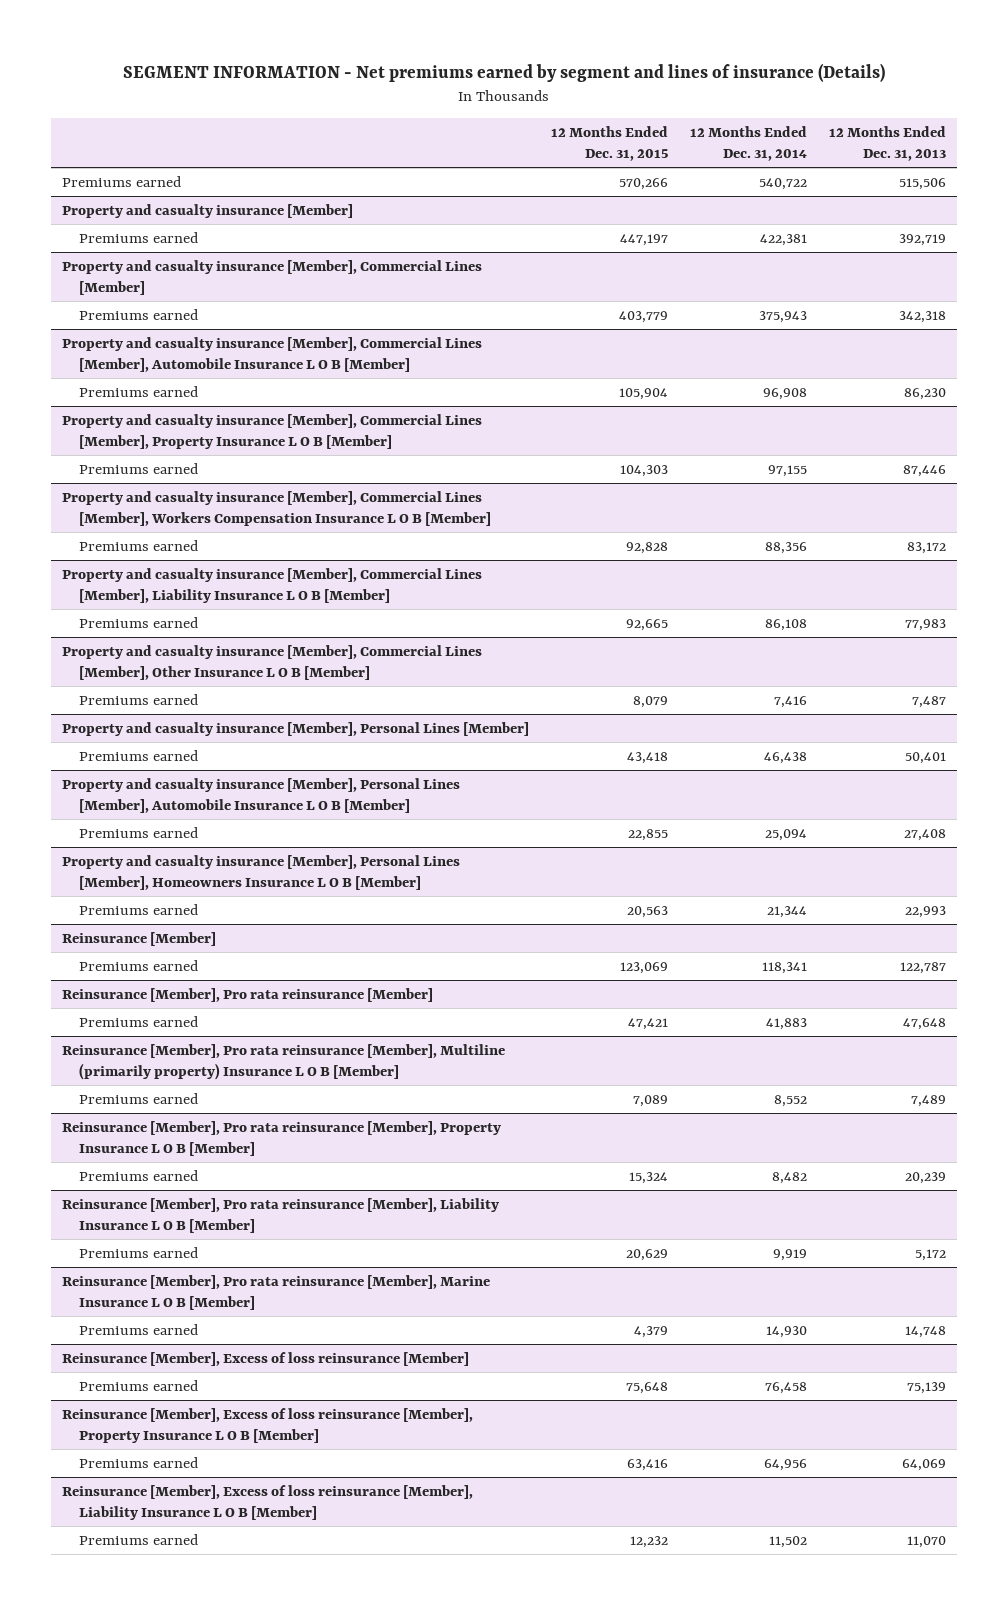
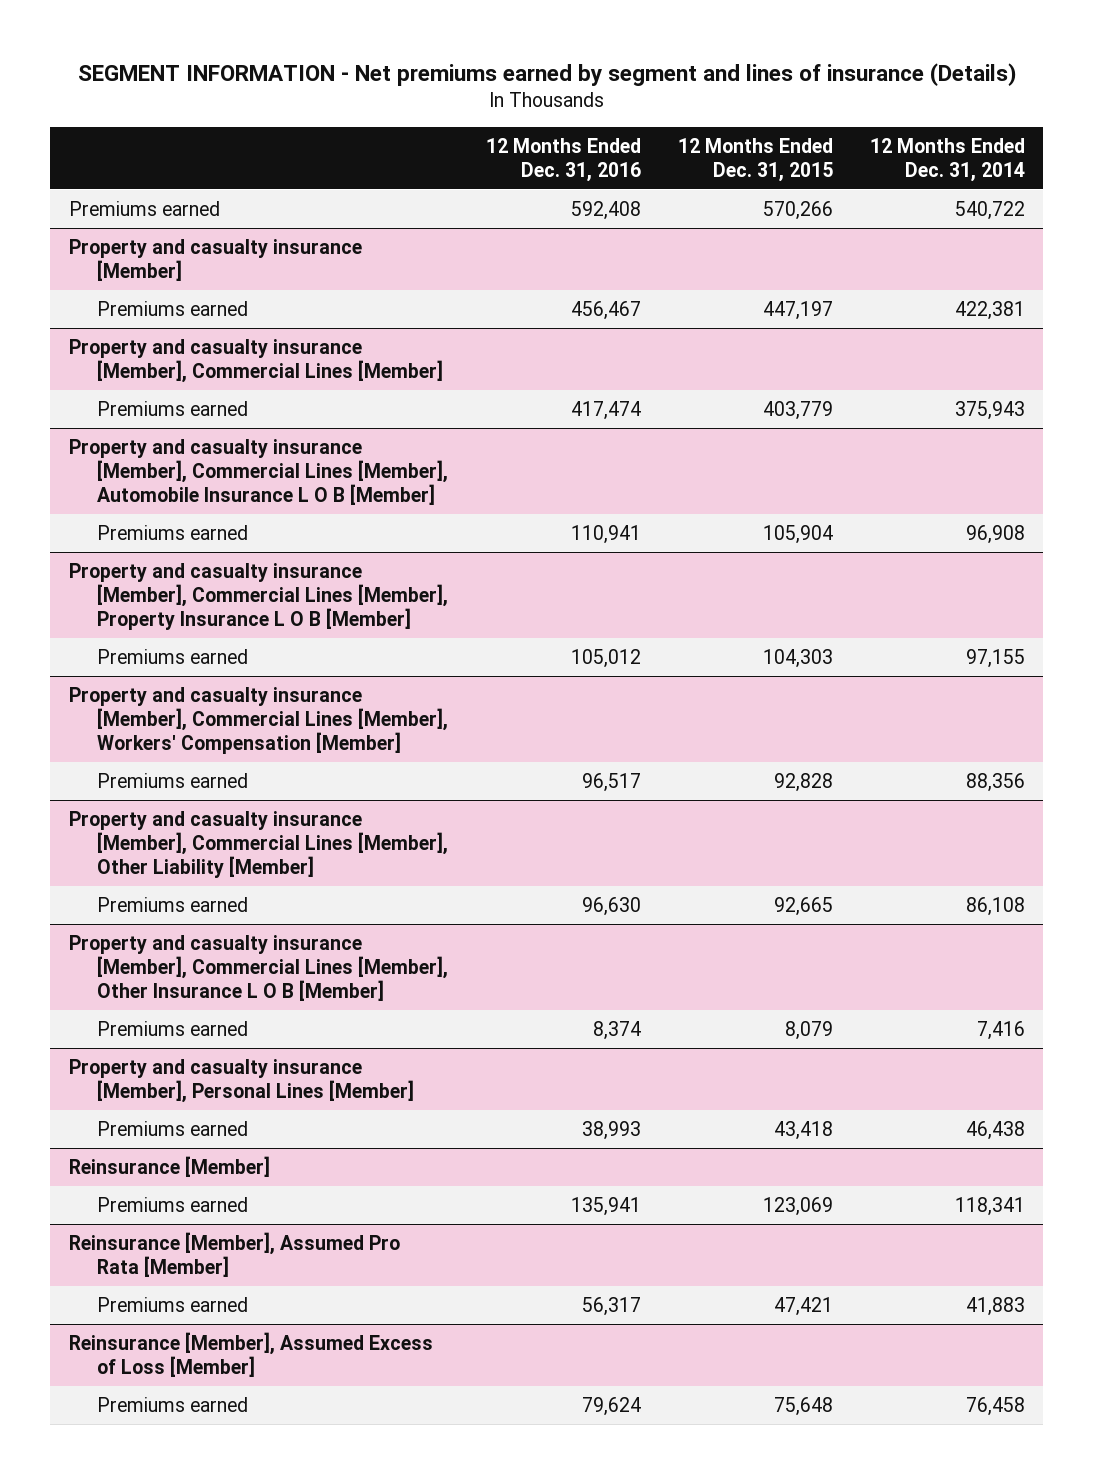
- | 12 Months Ended Dec. 31, 2015 | 12 Months Ended Dec. 31, 2014 | 12 Months Ended Dec. 31, 2013
+ | 12 Months Ended Dec. 31, 2016 | 12 Months Ended Dec. 31, 2015 | 12 Months Ended Dec. 31, 2014
- Property and casualty insurance [Member], Commercial Lines [Member], Workers Compensation Insurance L O B [Member]
+ Property and casualty insurance [Member], Commercial Lines [Member], Workers' Compensation [Member]
- Property and casualty insurance [Member], Commercial Lines [Member], Liability Insurance L O B [Member]
+ Property and casualty insurance [Member], Commercial Lines [Member], Other Liability [Member]
- Property and casualty insurance [Member], Personal Lines [Member], Automobile Insurance L O B [Member]
- Premiums earned | 22,855 | 25,094 | 27,408
- Property and casualty insurance [Member], Personal Lines [Member], Homeowners Insurance L O B [Member]
- Premiums earned | 20,563 | 21,344 | 22,993
- Reinsurance [Member], Pro rata reinsurance [Member]
+ Reinsurance [Member], Assumed Pro Rata [Member]
- Reinsurance [Member], Pro rata reinsurance [Member], Multiline (primarily property) Insurance L O B [Member]
- Premiums earned | 7,089 | 8,552 | 7,489
- Reinsurance [Member], Pro rata reinsurance [Member], Property Insurance L O B [Member]
- Premiums earned | 15,324 | 8,482 | 20,239
- Reinsurance [Member], Pro rata reinsurance [Member], Liability Insurance L O B [Member]
- Premiums earned | 20,629 | 9,919 | 5,172
- Reinsurance [Member], Pro rata reinsurance [Member], Marine Insurance L O B [Member]
- Premiums earned | 4,379 | 14,930 | 14,748
- Reinsurance [Member], Excess of loss reinsurance [Member]
+ Reinsurance [Member], Assumed Excess of Loss [Member]
- Reinsurance [Member], Excess of loss reinsurance [Member], Property Insurance L O B [Member]
- Premiums earned | 63,416 | 64,956 | 64,069
- Reinsurance [Member], Excess of loss reinsurance [Member], Liability Insurance L O B [Member]
- Premiums earned | 12,232 | 11,502 | 11,070

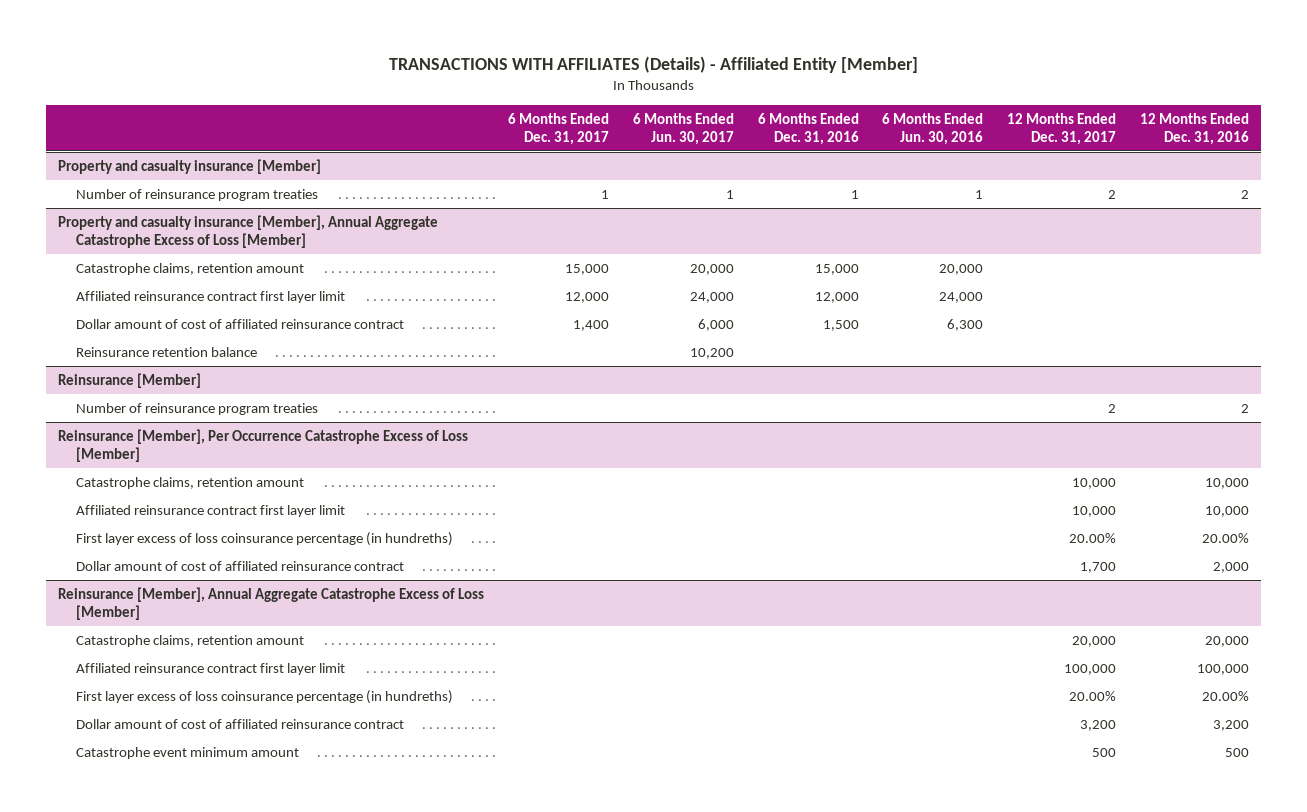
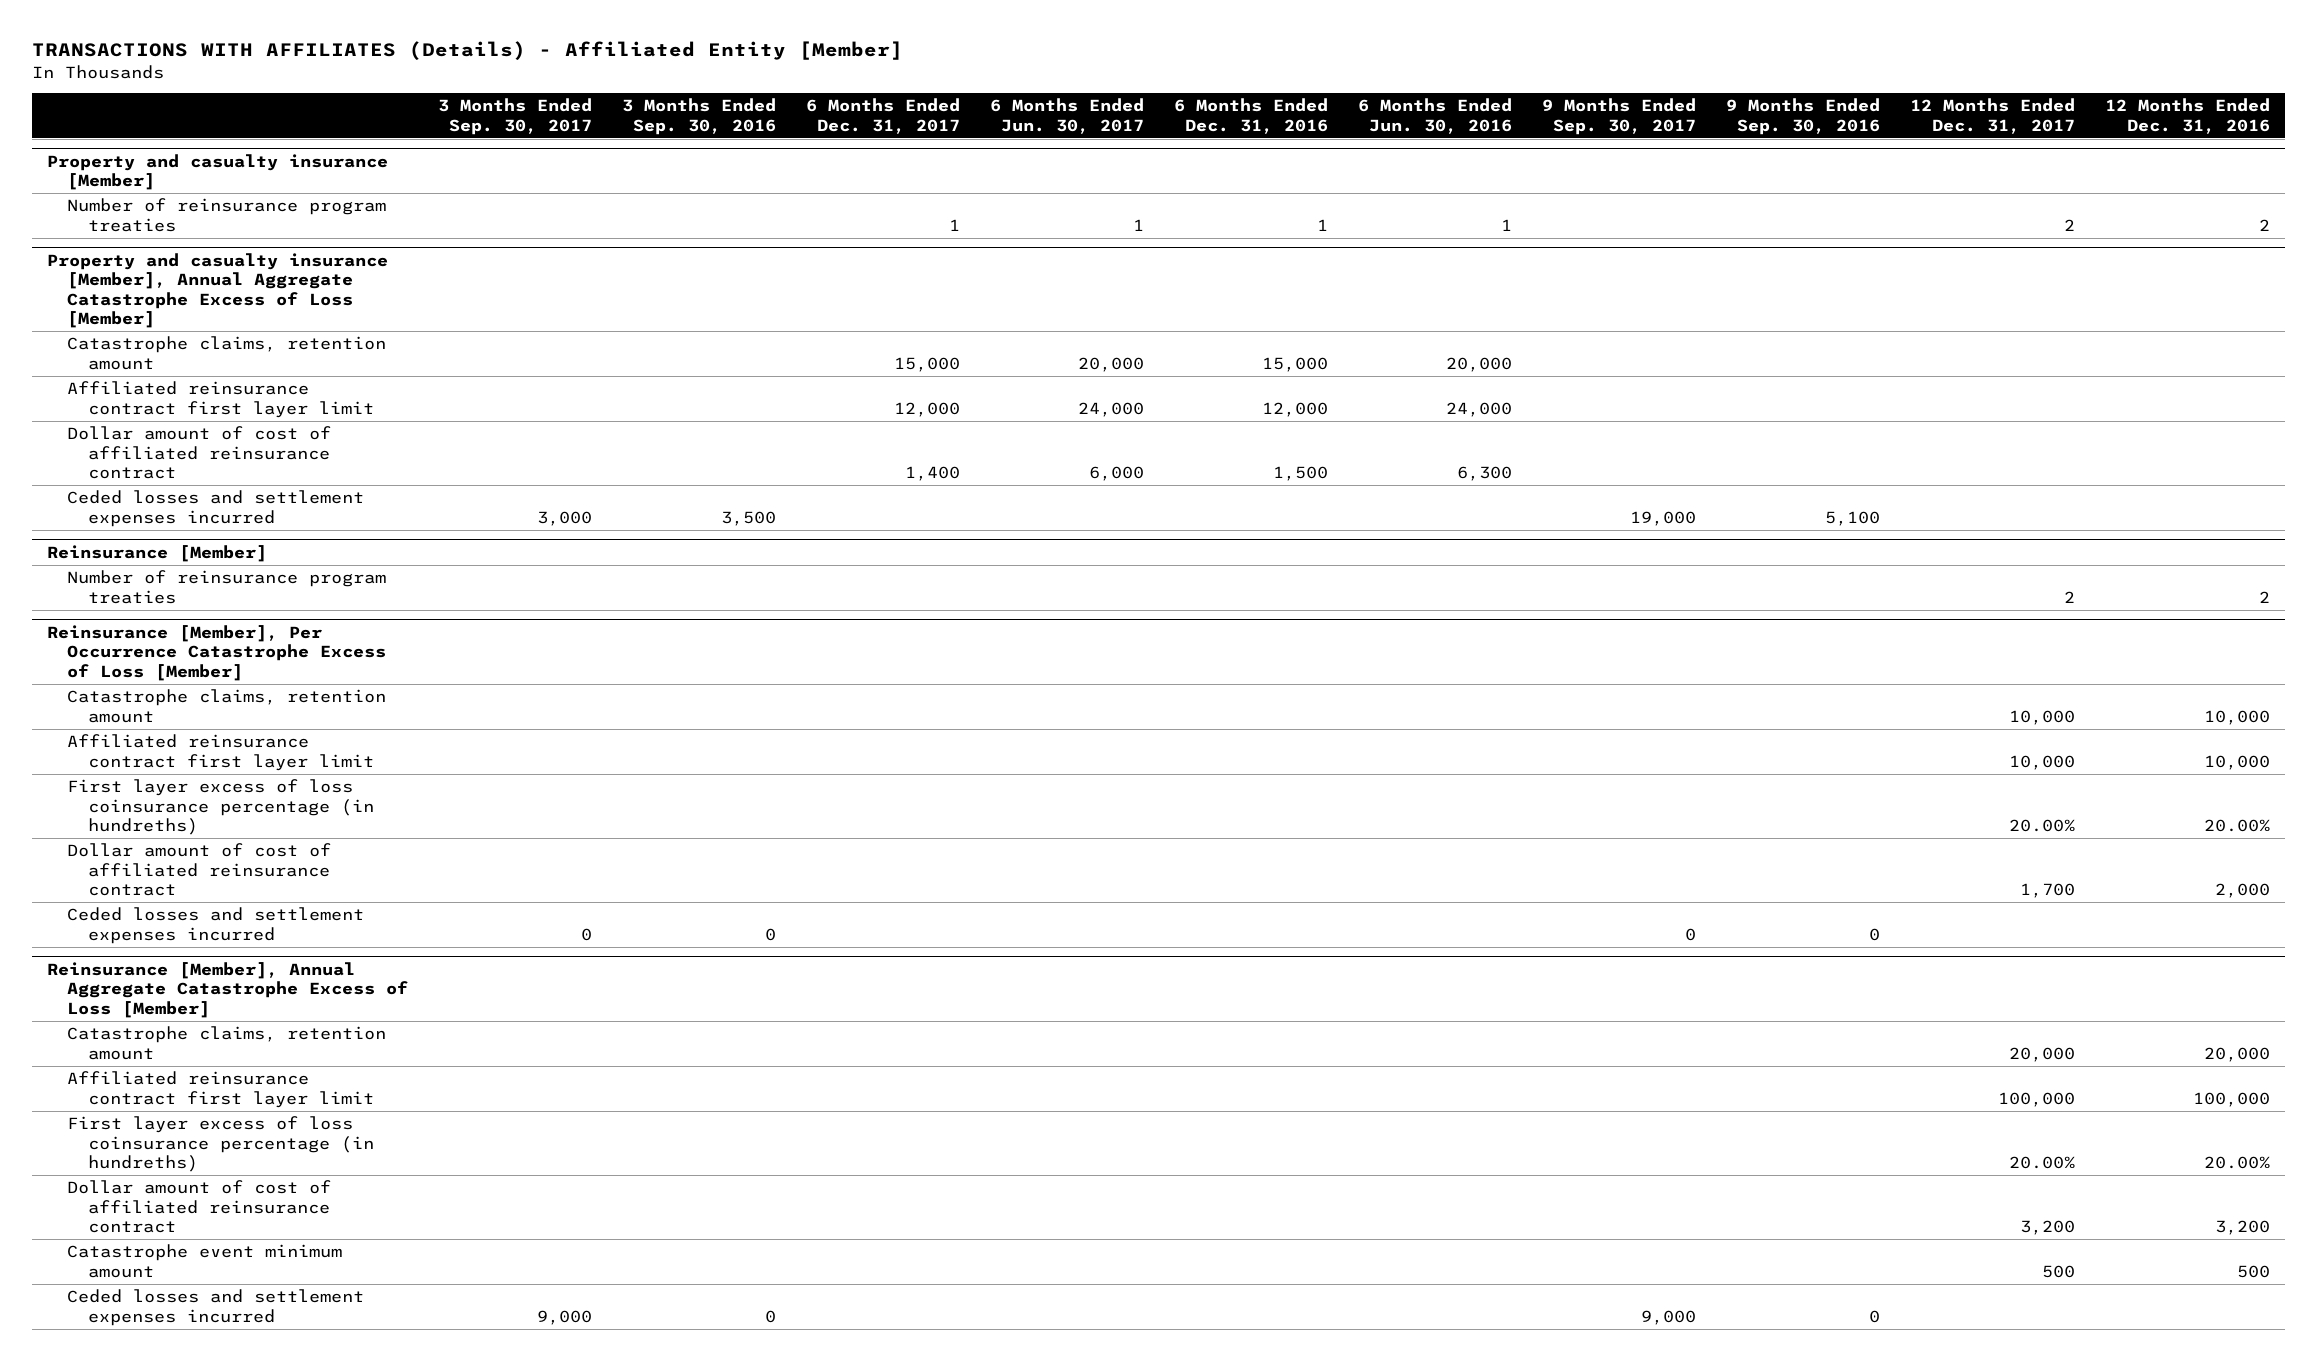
- | 6 Months Ended Dec. 31, 2017 | 6 Months Ended Jun. 30, 2017 | 6 Months Ended Dec. 31, 2016 | 6 Months Ended Jun. 30, 2016 | 12 Months Ended Dec. 31, 2017 | 12 Months Ended Dec. 31, 2016
+ | 3 Months Ended Sep. 30, 2017 | 3 Months Ended Sep. 30, 2016 | 6 Months Ended Dec. 31, 2017 | 6 Months Ended Jun. 30, 2017 | 6 Months Ended Dec. 31, 2016 | 6 Months Ended Jun. 30, 2016 | 9 Months Ended Sep. 30, 2017 | 9 Months Ended Sep. 30, 2016 | 12 Months Ended Dec. 31, 2017 | 12 Months Ended Dec. 31, 2016
@ Property and casualty insurance [Member], Annual Aggregate Catastrophe Excess of Loss [Member]
- Reinsurance retention balance | | 10,200 | | | |
+ Ceded losses and settlement expenses incurred | 3,000 | 3,500 | | | | | 19,000 | 5,100 | |
@ Reinsurance [Member], Per Occurrence Catastrophe Excess of Loss [Member]
+ Ceded losses and settlement expenses incurred | 0 | 0 | | | | | 0 | 0 | |
@ Reinsurance [Member], Annual Aggregate Catastrophe Excess of Loss [Member]
+ Ceded losses and settlement expenses incurred | 9,000 | 0 | | | | | 9,000 | 0 | |

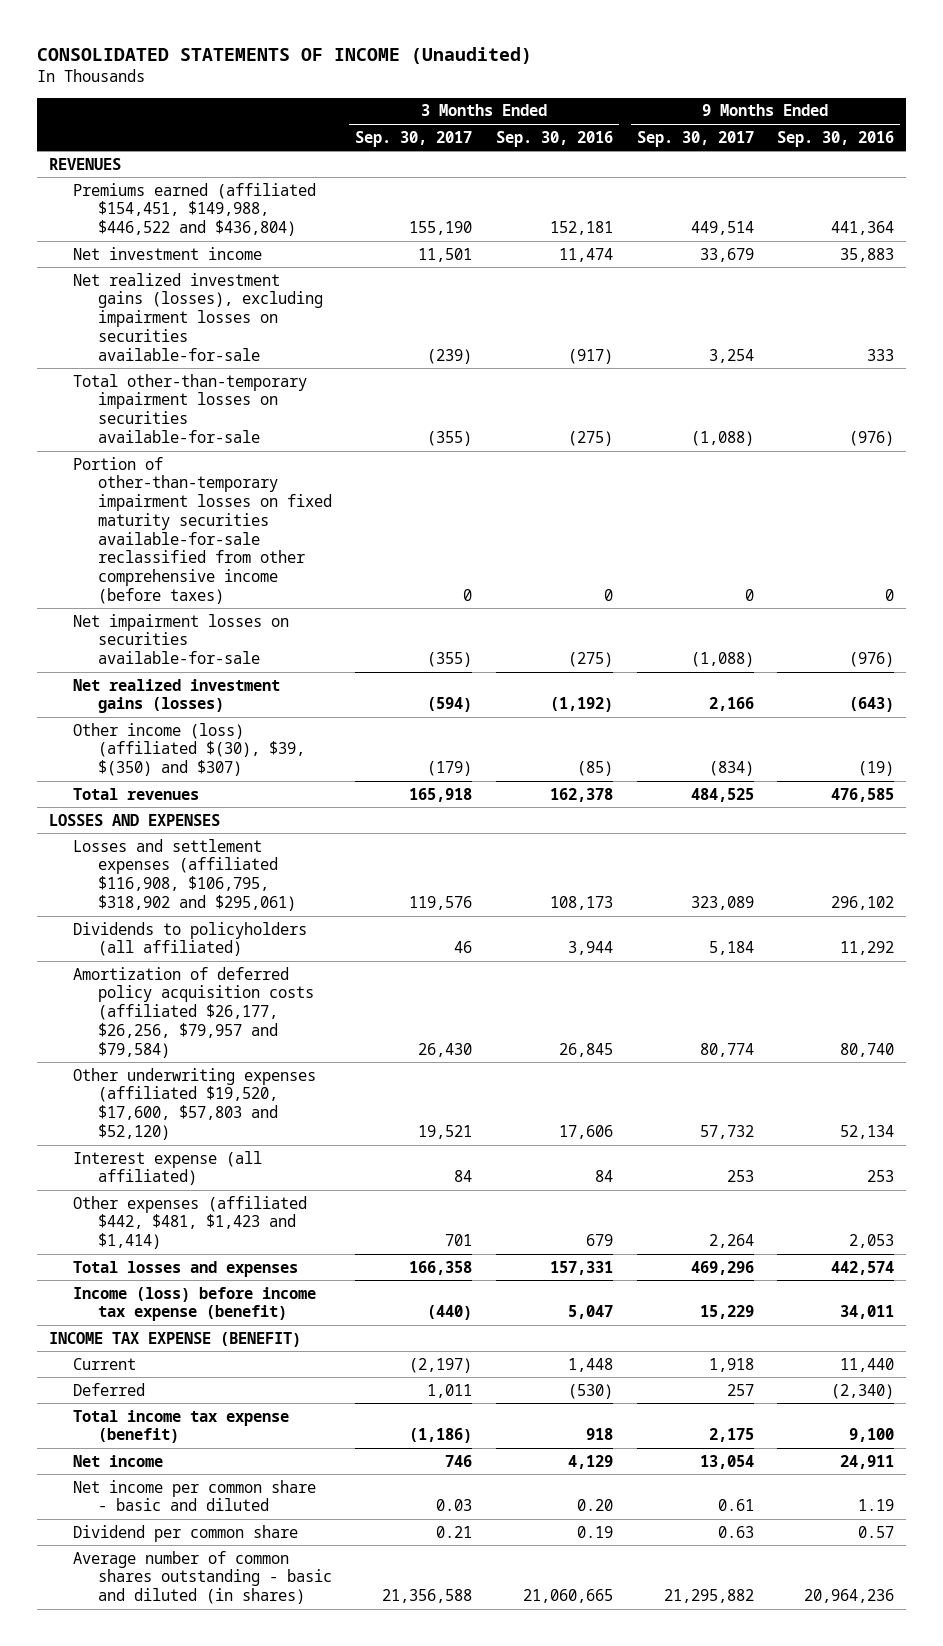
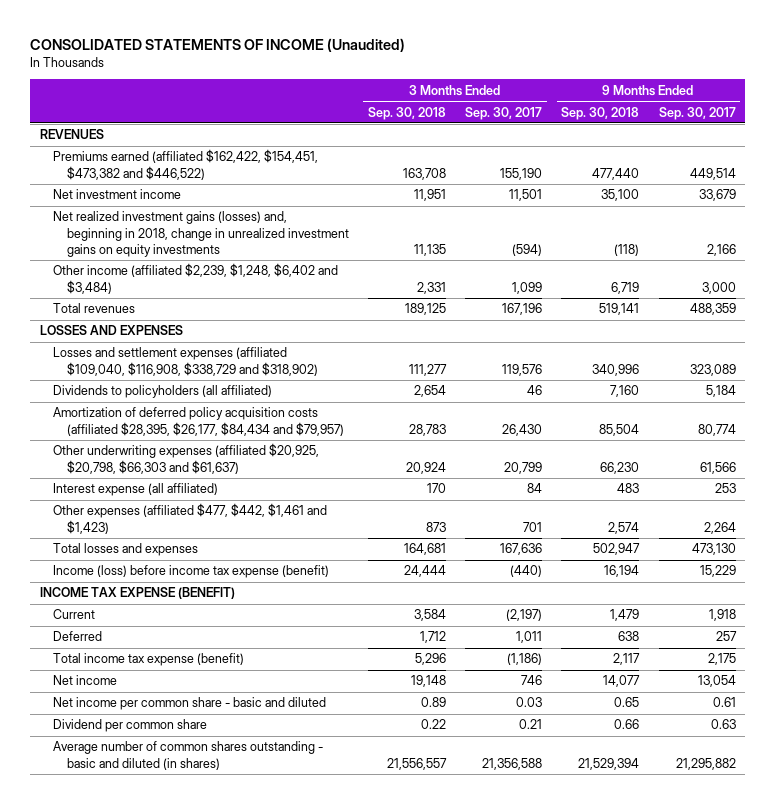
- | 3 Months Ended Sep. 30, 2017 | 3 Months Ended Sep. 30, 2016 | 9 Months Ended Sep. 30, 2017 | 9 Months Ended Sep. 30, 2016
+ | 3 Months Ended Sep. 30, 2018 | 3 Months Ended Sep. 30, 2017 | 9 Months Ended Sep. 30, 2018 | 9 Months Ended Sep. 30, 2017
- Premiums earned (affiliated $154,451, $149,988, $446,522 and $436,804) | 155,190 | 152,181 | 449,514 | 441,364
+ Premiums earned (affiliated $162,422, $154,451, $473,382 and $446,522) | 163,708 | 155,190 | 477,440 | 449,514
- Net realized investment gains (losses), excluding impairment losses on securities available-for-sale | (239) | (917) | 3,254 | 333
- Total other-than-temporary impairment losses on securities available-for-sale | (355) | (275) | (1,088) | (976)
- Portion of other-than-temporary impairment losses on fixed maturity securities available-for-sale reclassified from other comprehensive income (before taxes) | 0 | 0 | 0 | 0
- Net impairment losses on securities available-for-sale | (355) | (275) | (1,088) | (976)
- Net realized investment gains (losses) | (594) | (1,192) | 2,166 | (643)
- Other income (loss) (affiliated $(30), $39, $(350) and $307) | (179) | (85) | (834) | (19)
- Total revenues | 165,918 | 162,378 | 484,525 | 476,585
+ Net realized investment gains (losses) and, beginning in 2018, change in unrealized investment gains on equity investments | 11,135 | (594) | (118) | 2,166
+ Other income (affiliated $2,239, $1,248, $6,402 and $3,484) | 2,331 | 1,099 | 6,719 | 3,000
+ Total revenues | 189,125 | 167,196 | 519,141 | 488,359
- Losses and settlement expenses (affiliated $116,908, $106,795, $318,902 and $295,061) | 119,576 | 108,173 | 323,089 | 296,102
+ Losses and settlement expenses (affiliated $109,040, $116,908, $338,729 and $318,902) | 111,277 | 119,576 | 340,996 | 323,089
- Amortization of deferred policy acquisition costs (affiliated $26,177, $26,256, $79,957 and $79,584) | 26,430 | 26,845 | 80,774 | 80,740
- Other underwriting expenses (affiliated $19,520, $17,600, $57,803 and $52,120) | 19,521 | 17,606 | 57,732 | 52,134
+ Amortization of deferred policy acquisition costs (affiliated $28,395, $26,177, $84,434 and $79,957) | 28,783 | 26,430 | 85,504 | 80,774
+ Other underwriting expenses (affiliated $20,925, $20,798, $66,303 and $61,637) | 20,924 | 20,799 | 66,230 | 61,566
- Other expenses (affiliated $442, $481, $1,423 and $1,414) | 701 | 679 | 2,264 | 2,053
- Total losses and expenses | 166,358 | 157,331 | 469,296 | 442,574
+ Other expenses (affiliated $477, $442, $1,461 and $1,423) | 873 | 701 | 2,574 | 2,264
+ Total losses and expenses | 164,681 | 167,636 | 502,947 | 473,130

